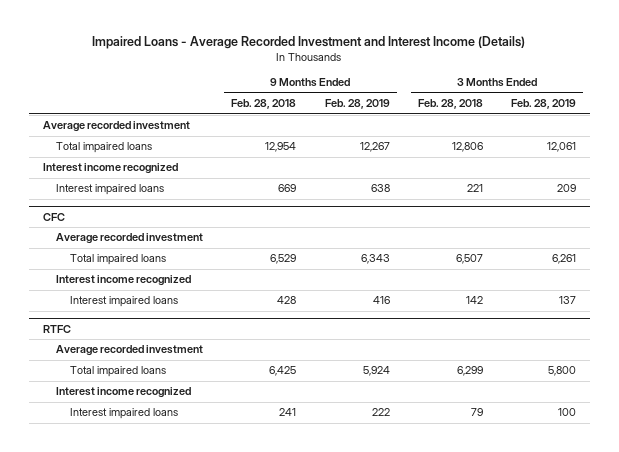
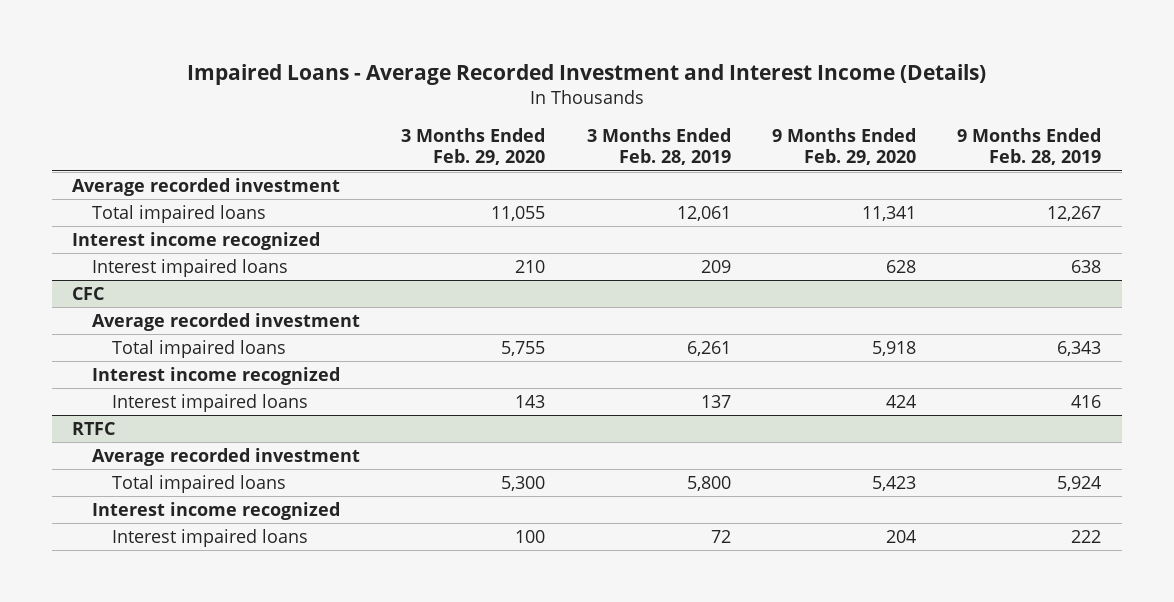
- | 9 Months Ended Feb. 28, 2018 | 9 Months Ended Feb. 28, 2019 | 3 Months Ended Feb. 28, 2018 | 3 Months Ended Feb. 28, 2019
+ | 3 Months Ended Feb. 29, 2020 | 3 Months Ended Feb. 28, 2019 | 9 Months Ended Feb. 29, 2020 | 9 Months Ended Feb. 28, 2019
@ RTFC
- Interest impaired loans | 241 | 222 | 79 | 100
+ Interest impaired loans | 100 | 72 | 204 | 222

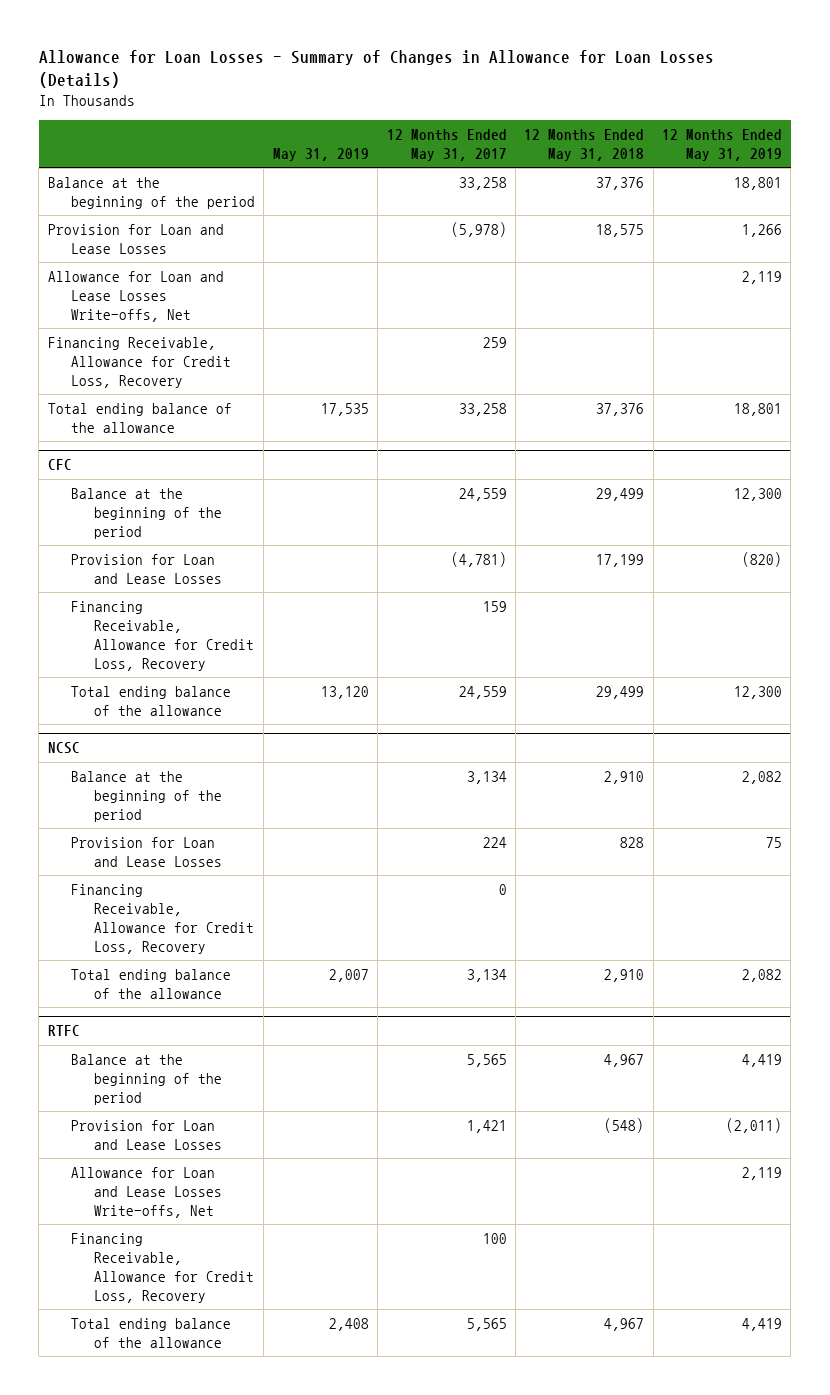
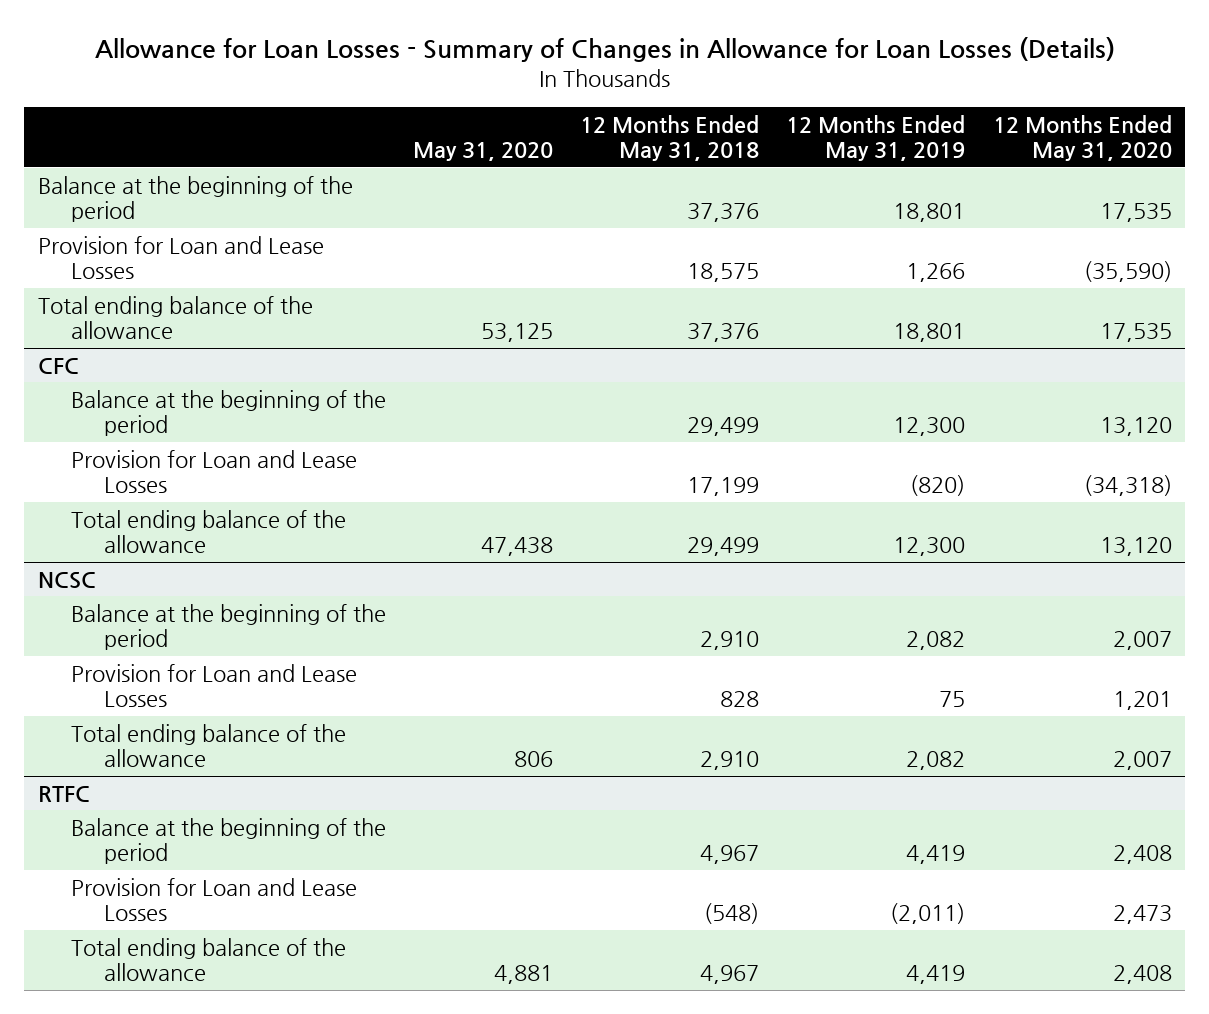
- | May 31, 2019 | 12 Months Ended May 31, 2017 | 12 Months Ended May 31, 2018 | 12 Months Ended May 31, 2019
+ | May 31, 2020 | 12 Months Ended May 31, 2018 | 12 Months Ended May 31, 2019 | 12 Months Ended May 31, 2020
- Allowance for Loan and Lease Losses Write-offs, Net | | | | 2,119
- Financing Receivable, Allowance for Credit Loss, Recovery | | 259 | |
@ CFC
- Financing Receivable, Allowance for Credit Loss, Recovery | | 159 | |
@ NCSC
- Financing Receivable, Allowance for Credit Loss, Recovery | | 0 | |
@ RTFC
- Allowance for Loan and Lease Losses Write-offs, Net | | | | 2,119
- Financing Receivable, Allowance for Credit Loss, Recovery | | 100 | |

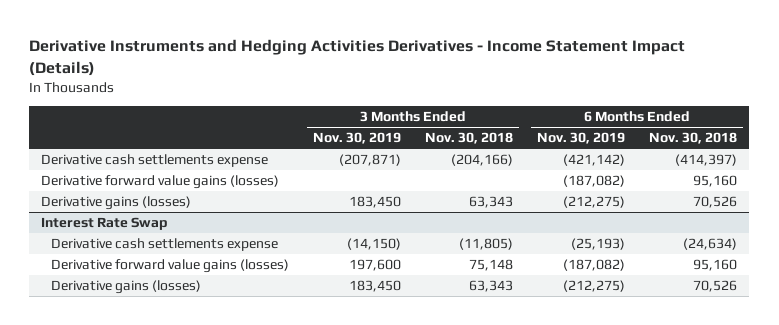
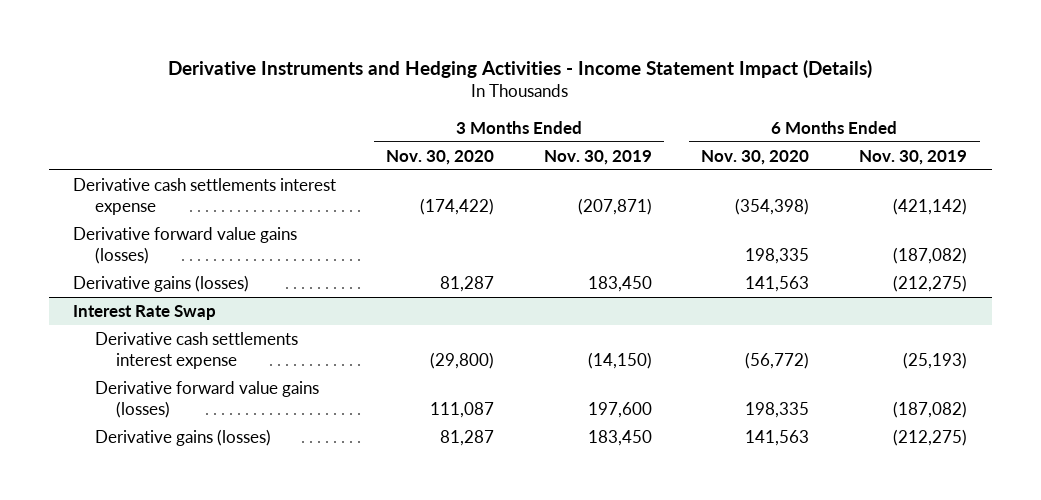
- Derivative Instruments and Hedging Activities Derivatives - Income Statement Impact (Details)
+ Derivative Instruments and Hedging Activities - Income Statement Impact (Details)
- | 3 Months Ended Nov. 30, 2019 | 3 Months Ended Nov. 30, 2018 | 6 Months Ended Nov. 30, 2019 | 6 Months Ended Nov. 30, 2018
+ | 3 Months Ended Nov. 30, 2020 | 3 Months Ended Nov. 30, 2019 | 6 Months Ended Nov. 30, 2020 | 6 Months Ended Nov. 30, 2019
- Derivative cash settlements expense | (207,871) | (204,166) | (421,142) | (414,397)
+ Derivative cash settlements interest expense | (174,422) | (207,871) | (354,398) | (421,142)
@ Interest Rate Swap
- Derivative cash settlements expense | (14,150) | (11,805) | (25,193) | (24,634)
+ Derivative cash settlements interest expense | (29,800) | (14,150) | (56,772) | (25,193)

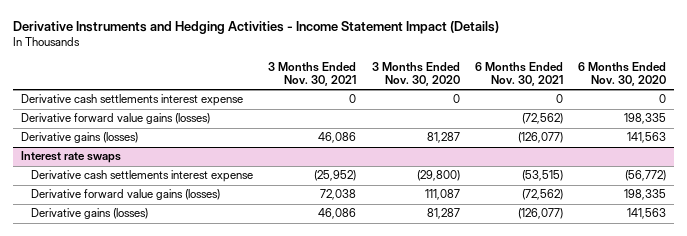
- | 3 Months Ended Nov. 30, 2020 | 3 Months Ended Nov. 30, 2019 | 6 Months Ended Nov. 30, 2020 | 6 Months Ended Nov. 30, 2019
+ | 3 Months Ended Nov. 30, 2021 | 3 Months Ended Nov. 30, 2020 | 6 Months Ended Nov. 30, 2021 | 6 Months Ended Nov. 30, 2020
- Derivative cash settlements interest expense | (174,422) | (207,871) | (354,398) | (421,142)
+ Derivative cash settlements interest expense | 0 | 0 | 0 | 0
- Interest Rate Swap
+ Interest rate swaps

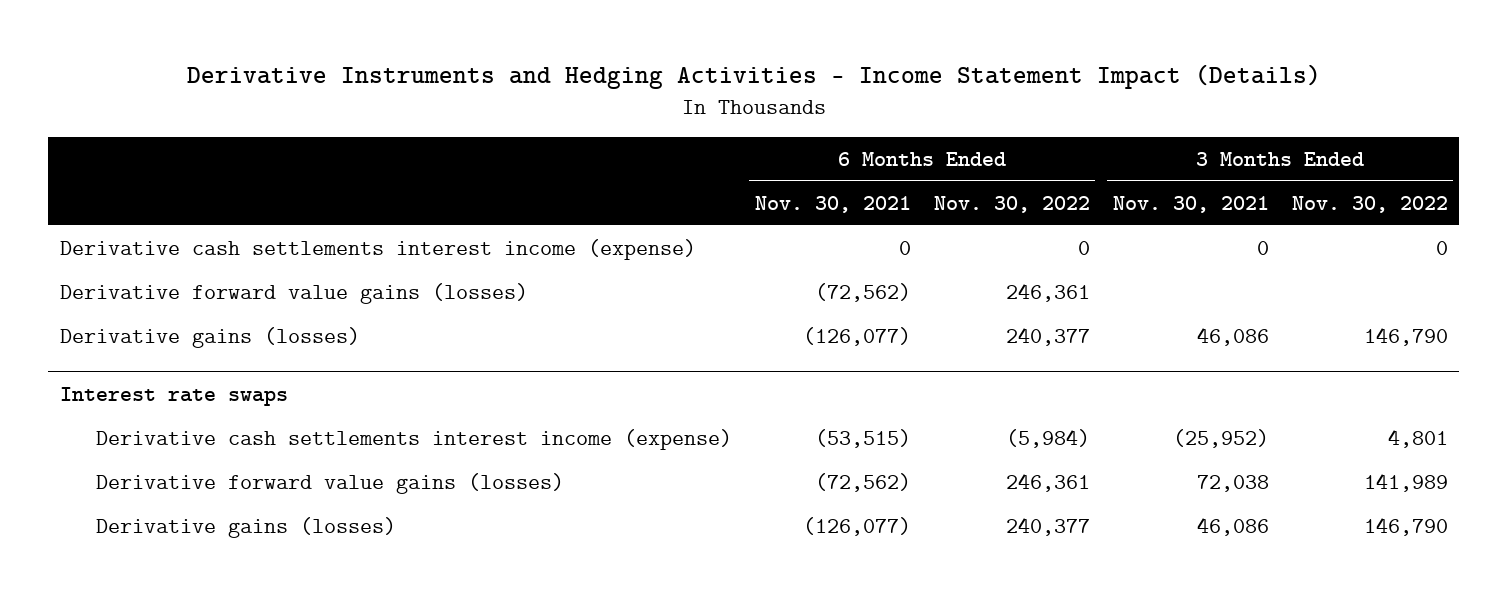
- | 3 Months Ended Nov. 30, 2021 | 3 Months Ended Nov. 30, 2020 | 6 Months Ended Nov. 30, 2021 | 6 Months Ended Nov. 30, 2020
+ | 6 Months Ended Nov. 30, 2021 | 6 Months Ended Nov. 30, 2022 | 3 Months Ended Nov. 30, 2021 | 3 Months Ended Nov. 30, 2022
- Derivative cash settlements interest expense | 0 | 0 | 0 | 0
+ Derivative cash settlements interest income (expense) | 0 | 0 | 0 | 0
@ Interest rate swaps
- Derivative cash settlements interest expense | (25,952) | (29,800) | (53,515) | (56,772)
+ Derivative cash settlements interest income (expense) | (53,515) | (5,984) | (25,952) | 4,801

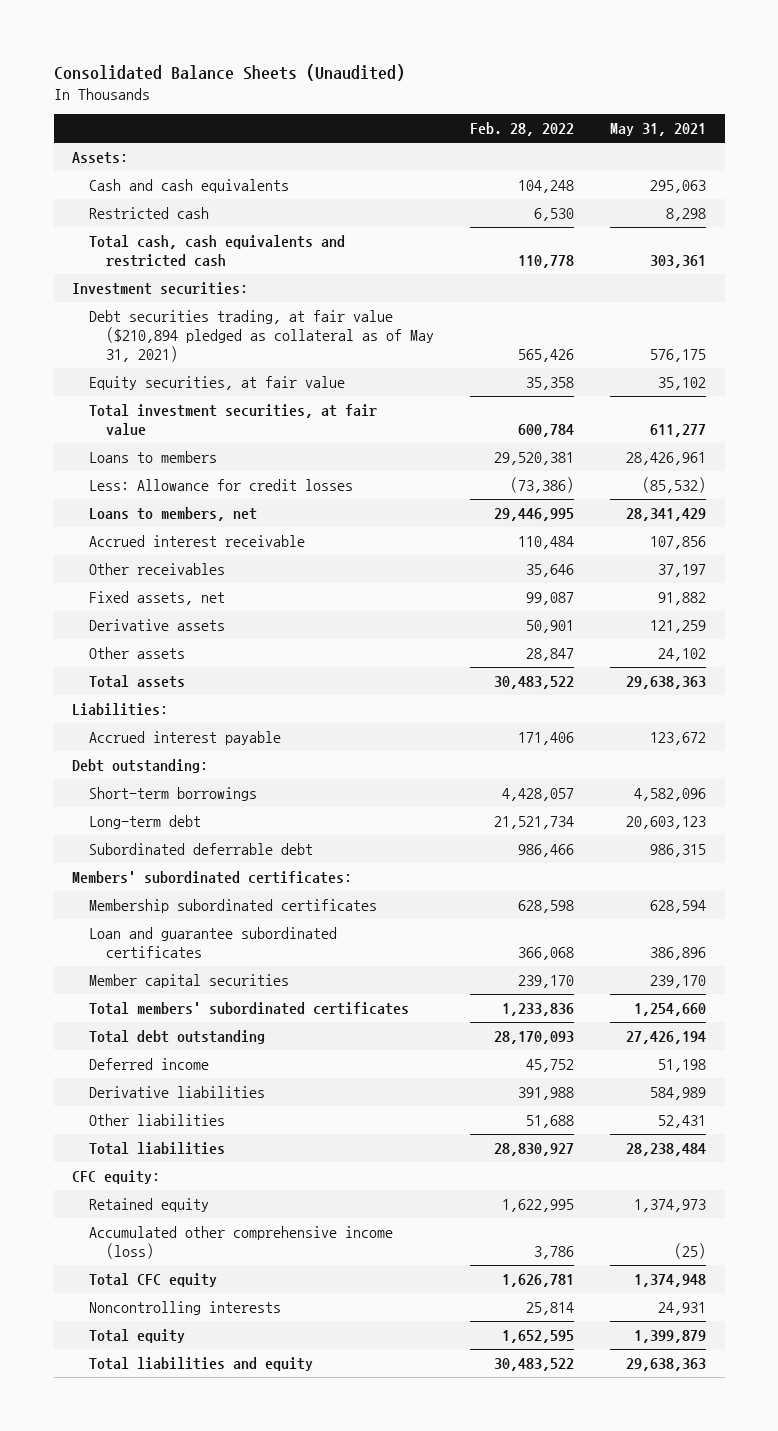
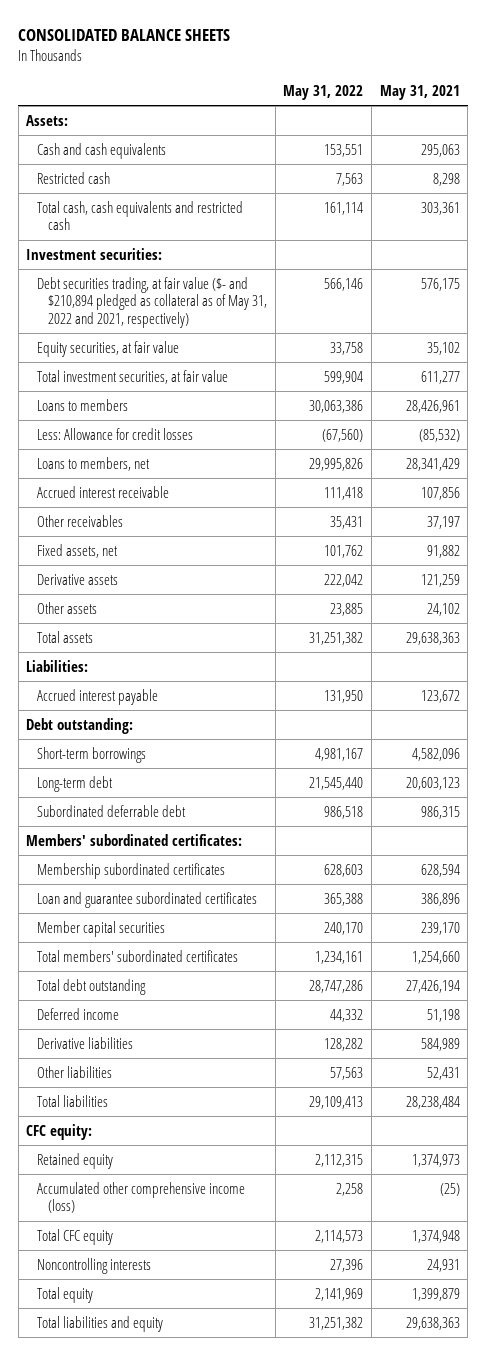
- Consolidated Balance Sheets (Unaudited)
+ CONSOLIDATED BALANCE SHEETS
- | Feb. 28, 2022 | May 31, 2021
+ | May 31, 2022 | May 31, 2021
- Debt securities trading, at fair value ($210,894 pledged as collateral as of May 31, 2021) | 565,426 | 576,175
+ Debt securities trading, at fair value ($- and $210,894 pledged as collateral as of May 31, 2022 and 2021, respectively) | 566,146 | 576,175

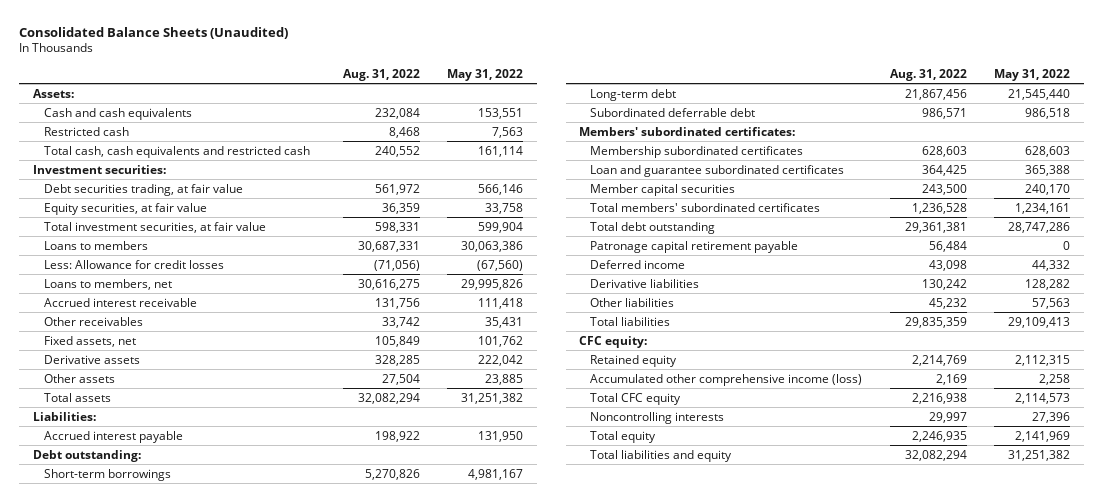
- CONSOLIDATED BALANCE SHEETS
+ Consolidated Balance Sheets (Unaudited)
- | May 31, 2022 | May 31, 2021
+ | Aug. 31, 2022 | May 31, 2022
- Debt securities trading, at fair value ($- and $210,894 pledged as collateral as of May 31, 2022 and 2021, respectively) | 566,146 | 576,175
+ Debt securities trading, at fair value | 561,972 | 566,146
+ Patronage capital retirement payable | 56,484 | 0

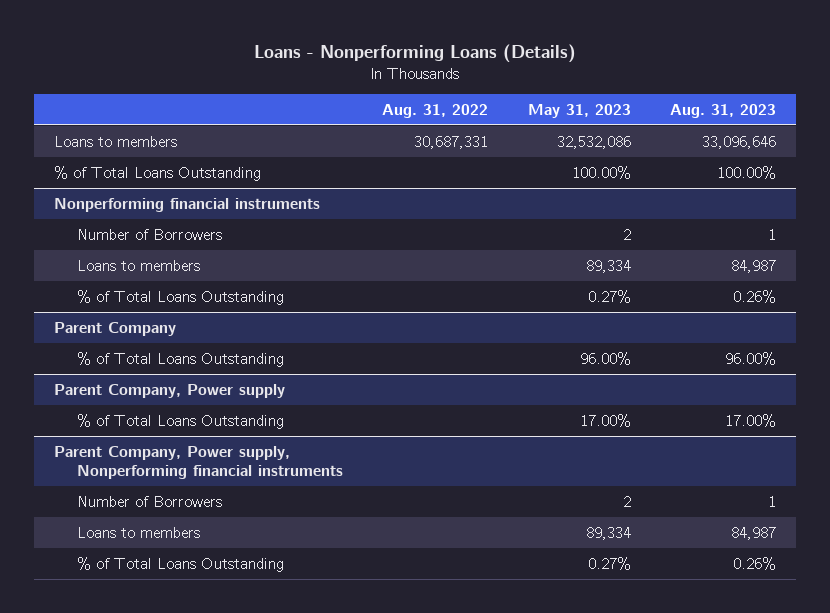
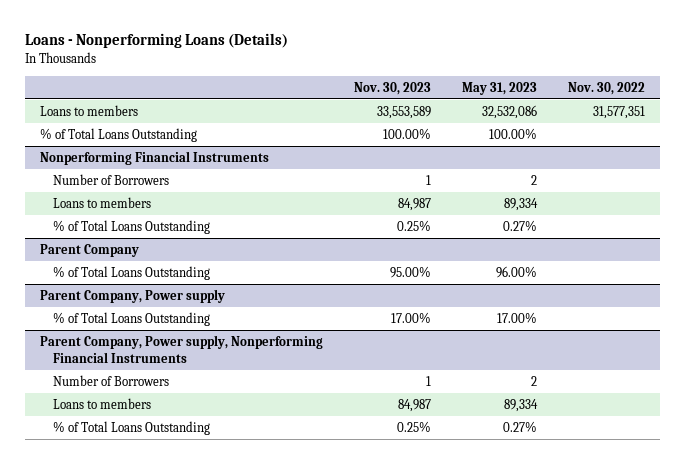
- | Aug. 31, 2022 | May 31, 2023 | Aug. 31, 2023
+ | Nov. 30, 2023 | May 31, 2023 | Nov. 30, 2022
- Nonperforming financial instruments
+ Nonperforming Financial Instruments
- Parent Company, Power supply, Nonperforming financial instruments
+ Parent Company, Power supply, Nonperforming Financial Instruments

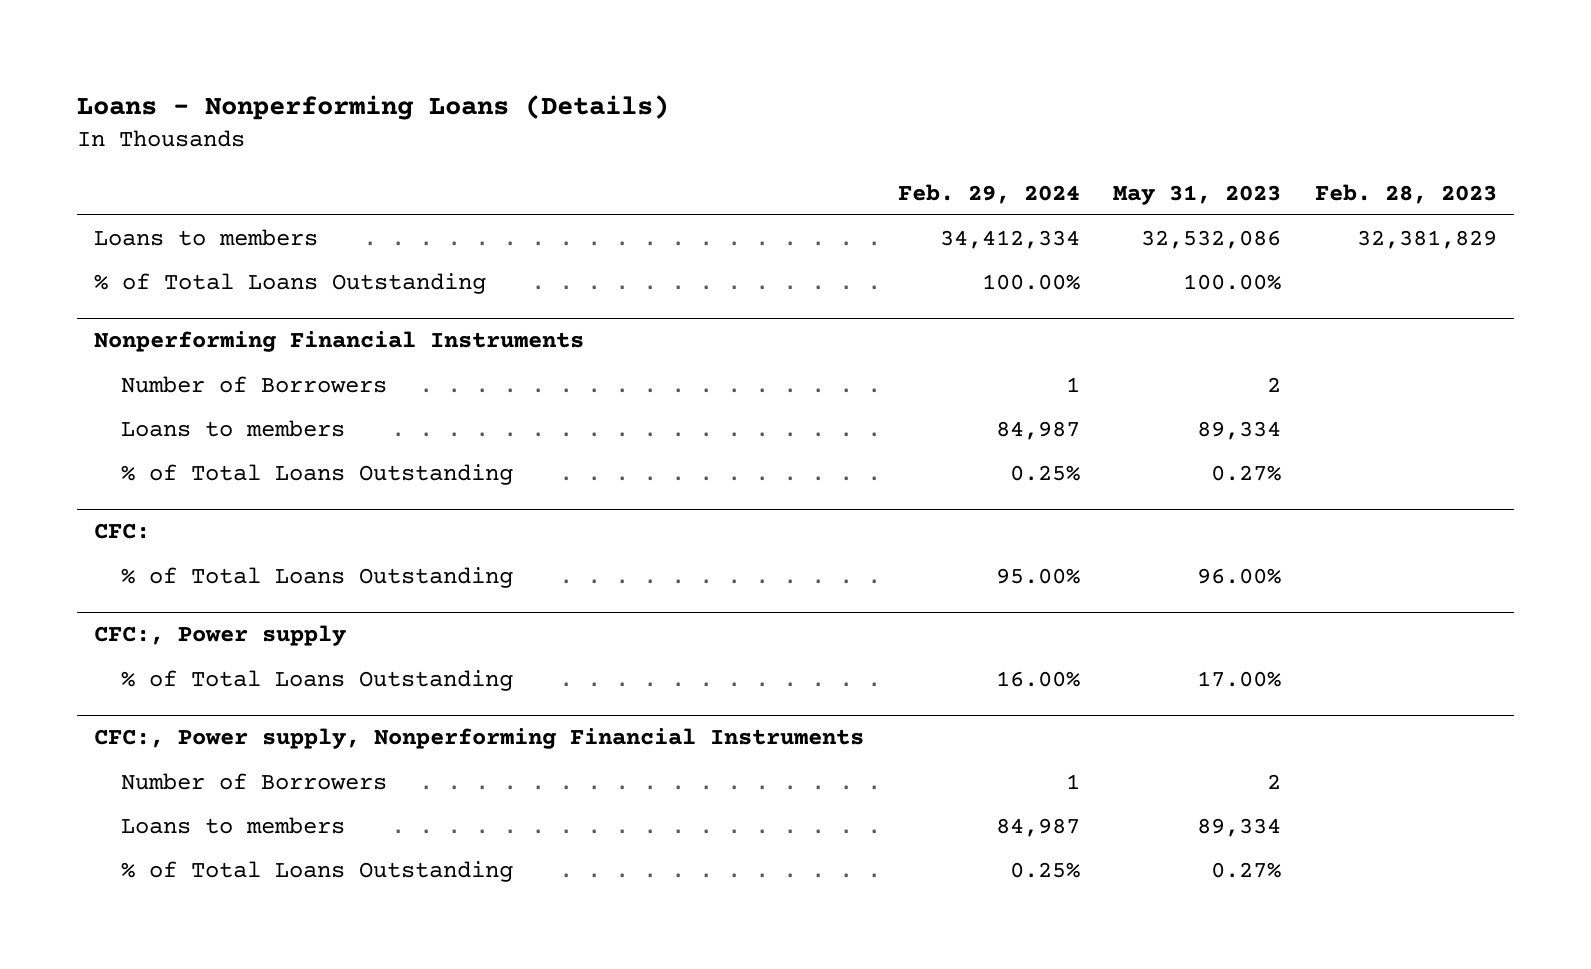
- | Nov. 30, 2023 | May 31, 2023 | Nov. 30, 2022
+ | Feb. 29, 2024 | May 31, 2023 | Feb. 28, 2023
- Parent Company
+ CFC:
- Parent Company, Power supply
+ CFC:, Power supply
- Parent Company, Power supply, Nonperforming Financial Instruments
+ CFC:, Power supply, Nonperforming Financial Instruments

